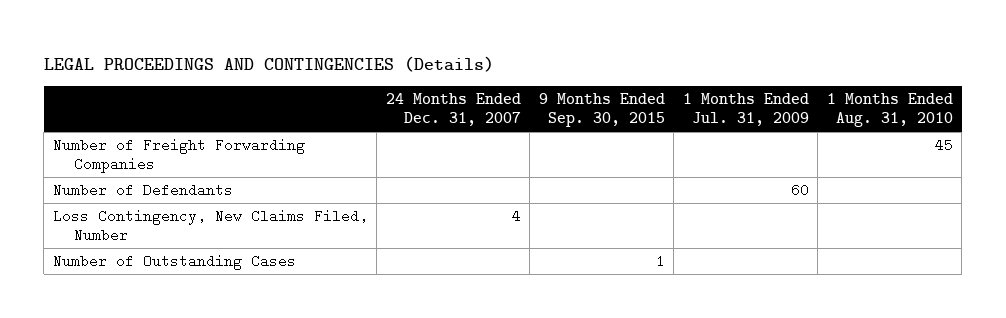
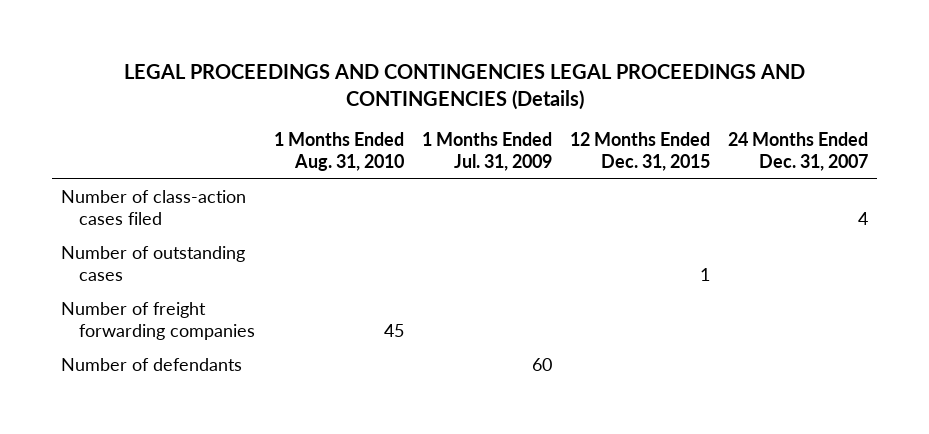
- LEGAL PROCEEDINGS AND CONTINGENCIES (Details)
+ LEGAL PROCEEDINGS AND CONTINGENCIES LEGAL PROCEEDINGS AND CONTINGENCIES (Details)
- | 24 Months Ended Dec. 31, 2007 | 9 Months Ended Sep. 30, 2015 | 1 Months Ended Jul. 31, 2009 | 1 Months Ended Aug. 31, 2010
+ | 1 Months Ended Aug. 31, 2010 | 1 Months Ended Jul. 31, 2009 | 12 Months Ended Dec. 31, 2015 | 24 Months Ended Dec. 31, 2007
- Number of Freight Forwarding Companies | | | | 45
- Number of Defendants | | | 60 |
- Loss Contingency, New Claims Filed, Number | 4 | | |
- Number of Outstanding Cases | | 1 | |
+ Number of class-action cases filed | | | | 4
+ Number of outstanding cases | | | 1 |
+ Number of freight forwarding companies | 45 | | |
+ Number of defendants | | 60 | |

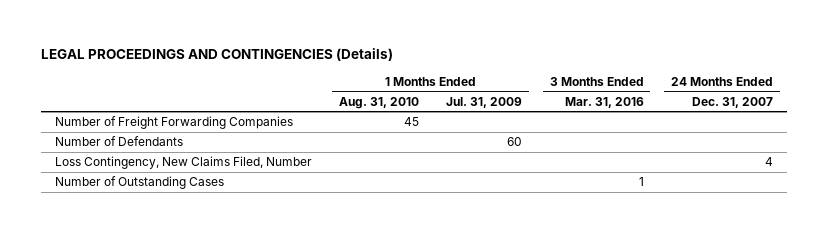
- LEGAL PROCEEDINGS AND CONTINGENCIES LEGAL PROCEEDINGS AND CONTINGENCIES (Details)
+ LEGAL PROCEEDINGS AND CONTINGENCIES (Details)
- | 1 Months Ended Aug. 31, 2010 | 1 Months Ended Jul. 31, 2009 | 12 Months Ended Dec. 31, 2015 | 24 Months Ended Dec. 31, 2007
+ | 1 Months Ended Aug. 31, 2010 | 1 Months Ended Jul. 31, 2009 | 3 Months Ended Mar. 31, 2016 | 24 Months Ended Dec. 31, 2007
- Number of class-action cases filed | | | | 4
- Number of outstanding cases | | | 1 |
- Number of freight forwarding companies | 45 | | |
- Number of defendants | | 60 | |
+ Number of Freight Forwarding Companies | 45 | | |
+ Number of Defendants | | 60 | |
+ Loss Contingency, New Claims Filed, Number | | | | 4
+ Number of Outstanding Cases | | | 1 |

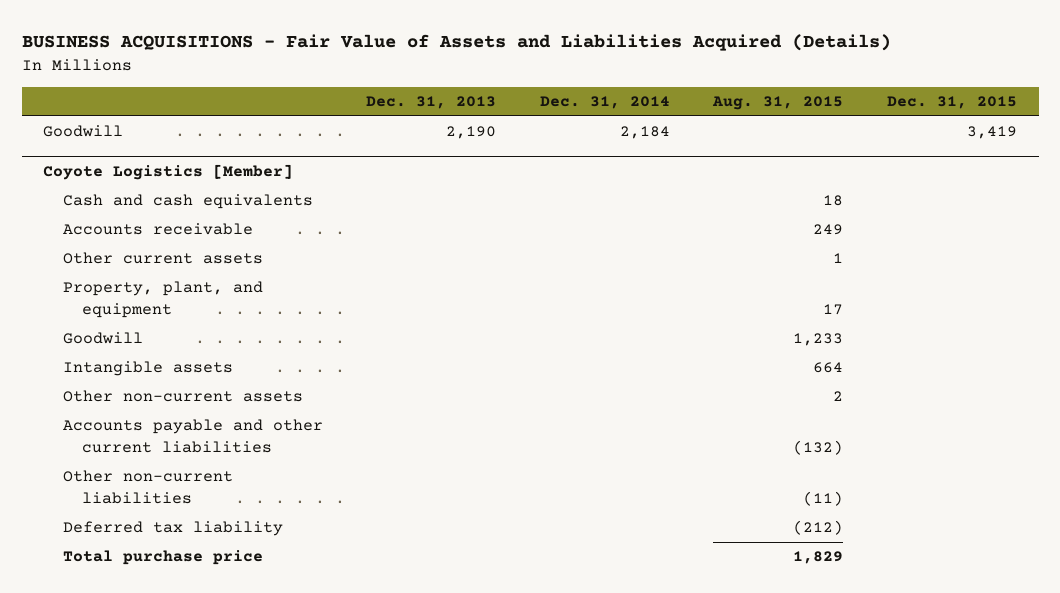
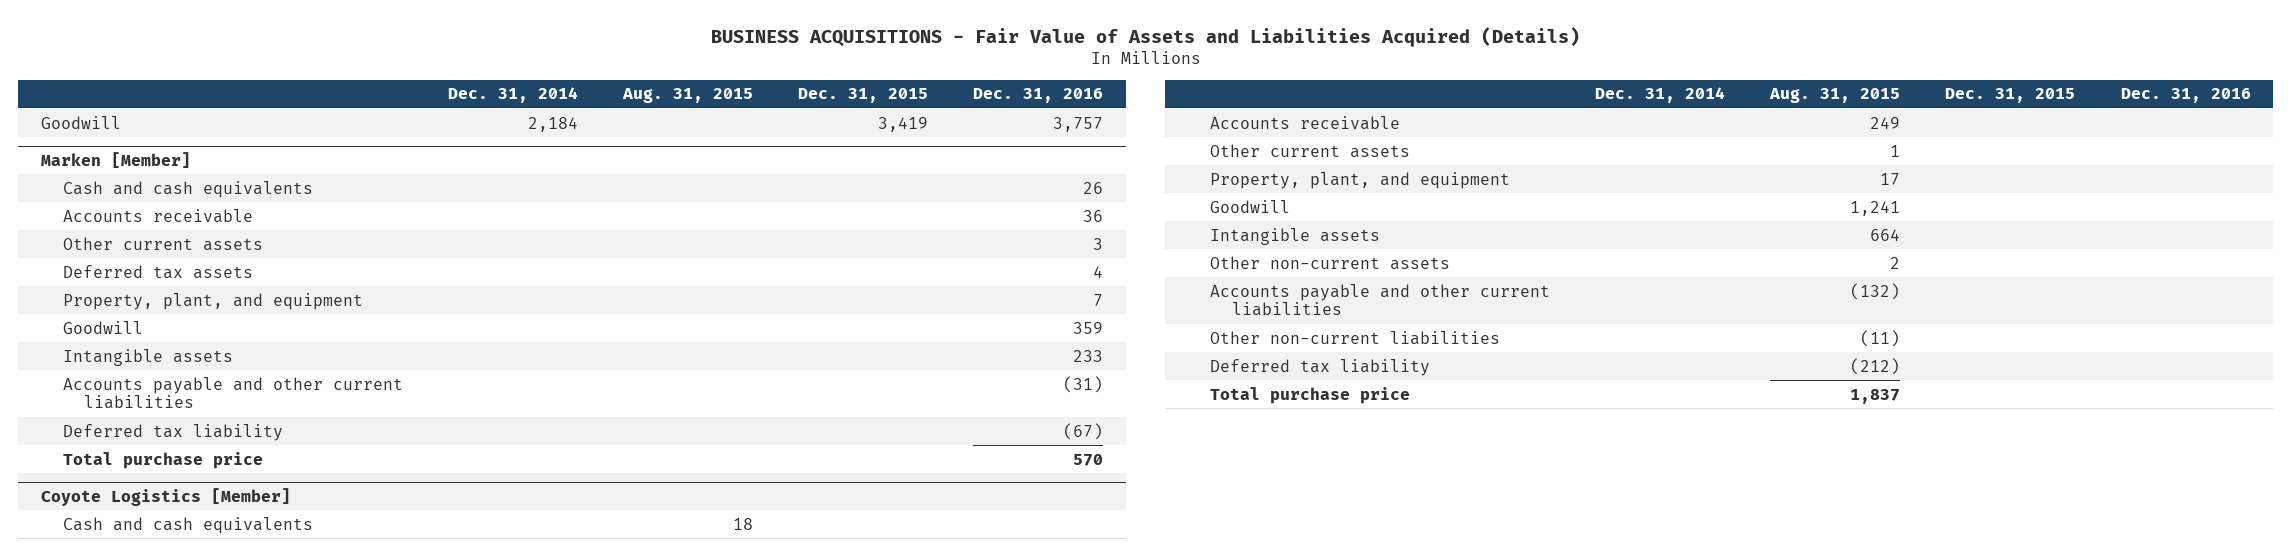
- | Dec. 31, 2013 | Dec. 31, 2014 | Aug. 31, 2015 | Dec. 31, 2015
+ | Dec. 31, 2014 | Aug. 31, 2015 | Dec. 31, 2015 | Dec. 31, 2016
+ Marken [Member]
+ Cash and cash equivalents | | | | 26
+ Accounts receivable | | | | 36
+ Other current assets | | | | 3
+ Deferred tax assets | | | | 4
+ Property, plant, and equipment | | | | 7
+ Goodwill | | | | 359
+ Intangible assets | | | | 233
+ Accounts payable and other current liabilities | | | | (31)
+ Deferred tax liability | | | | (67)
+ Total purchase price | | | | 570
@ Coyote Logistics [Member]
- Goodwill | | | 1,233 |
+ Goodwill | | 1,241 | |
- Total purchase price | | | 1,829 |
+ Total purchase price | | 1,837 | |

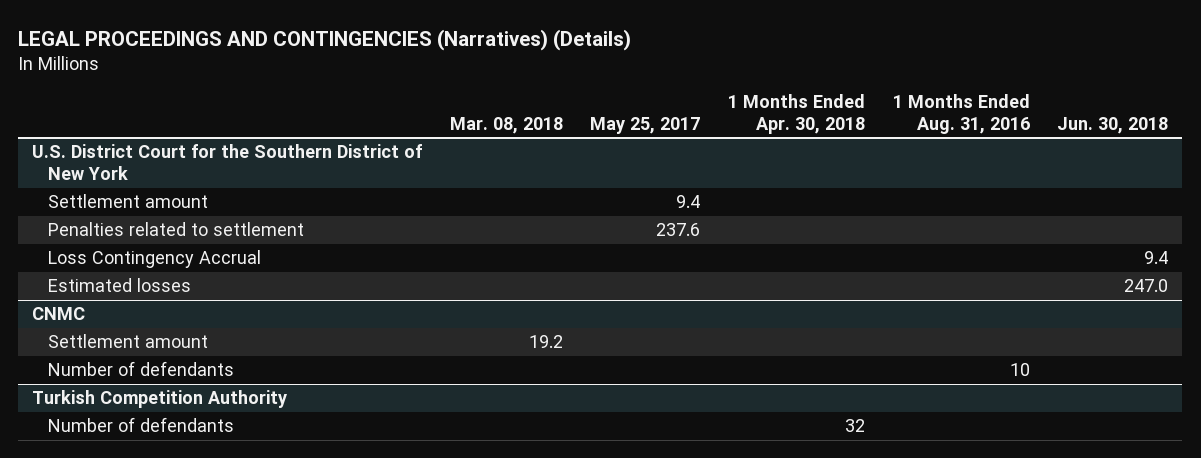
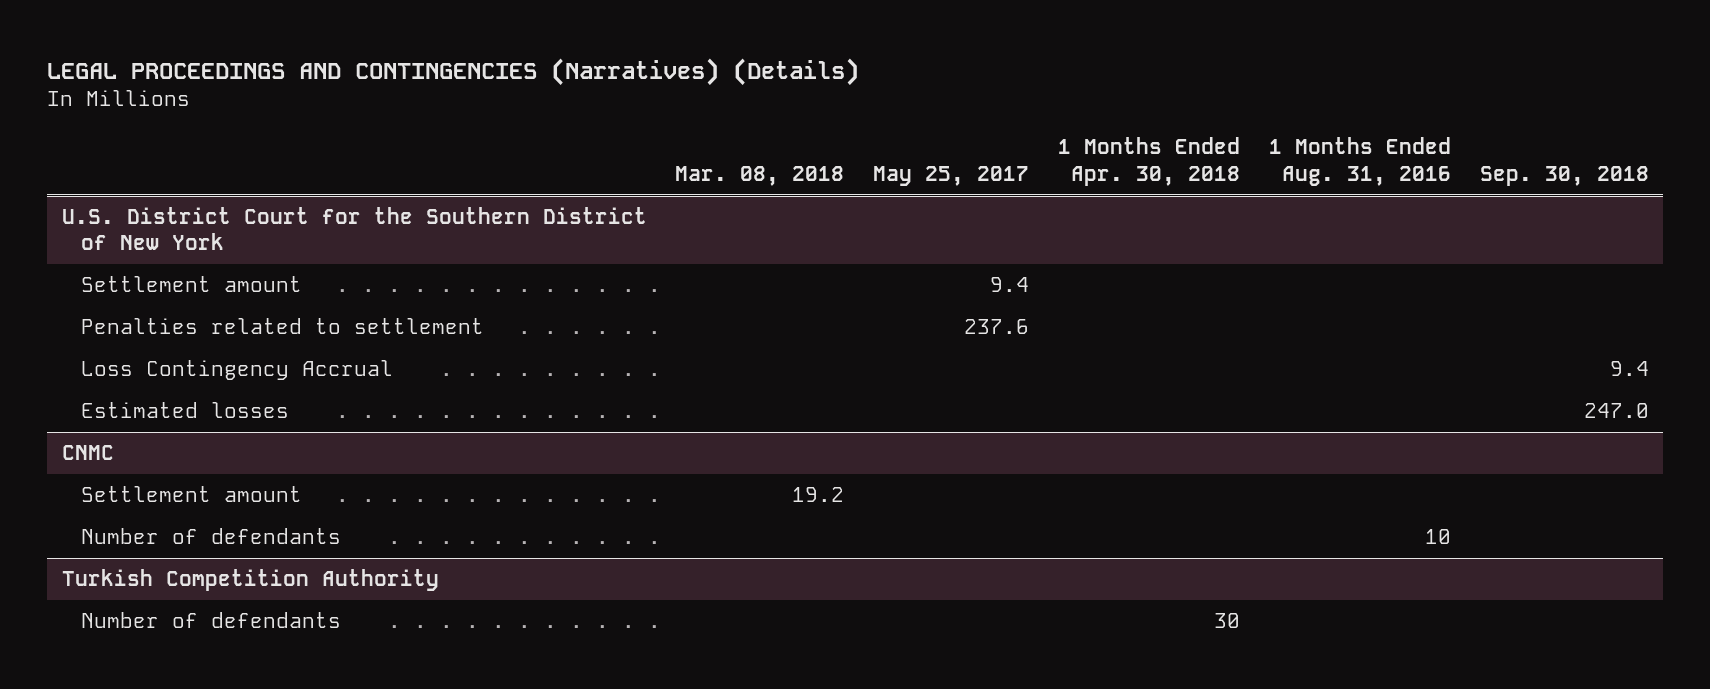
- | Mar. 08, 2018 | May 25, 2017 | 1 Months Ended Apr. 30, 2018 | 1 Months Ended Aug. 31, 2016 | Jun. 30, 2018
+ | Mar. 08, 2018 | May 25, 2017 | 1 Months Ended Apr. 30, 2018 | 1 Months Ended Aug. 31, 2016 | Sep. 30, 2018
@ Turkish Competition Authority
- Number of defendants | | | 32 | |
+ Number of defendants | | | 30 | |

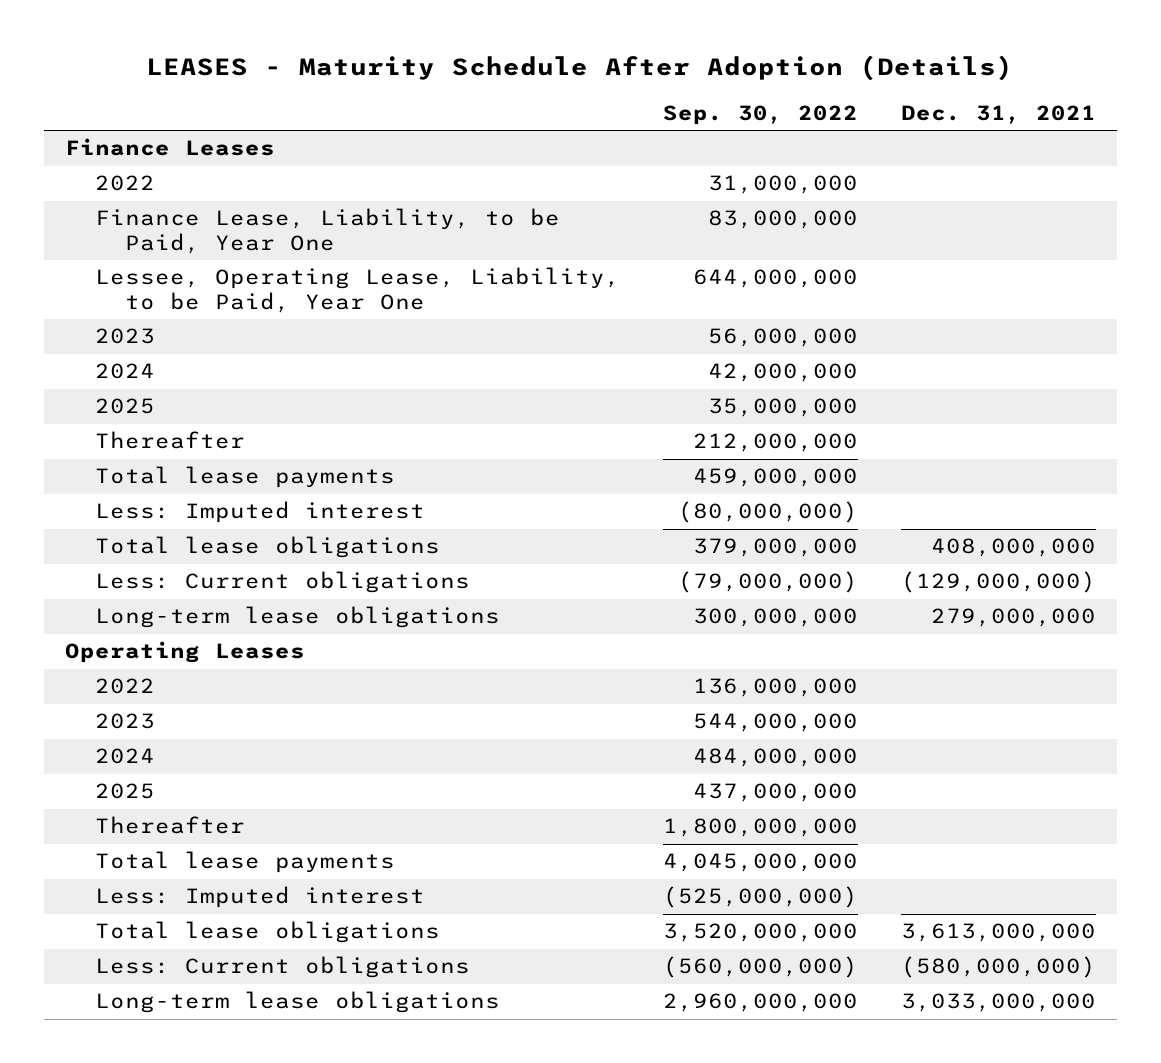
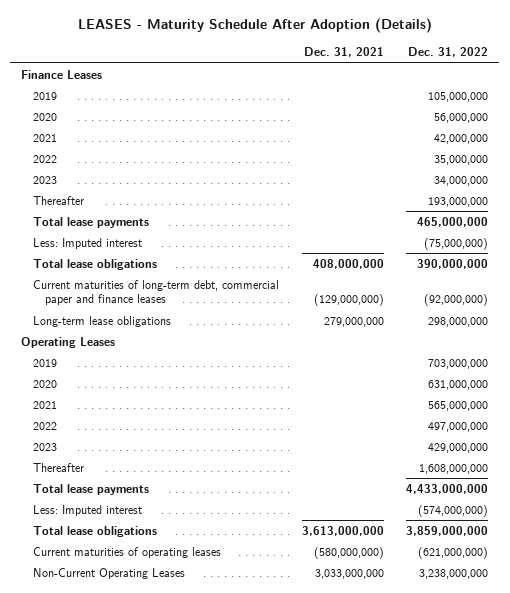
- | Sep. 30, 2022 | Dec. 31, 2021
+ | Dec. 31, 2021 | Dec. 31, 2022
+ 2019 | | 105,000,000
+ 2020 | | 56,000,000
+ 2021 | | 42,000,000
- Finance Lease, Liability, to be Paid, Year One | 83,000,000 |
- Lessee, Operating Lease, Liability, to be Paid, Year One | 644,000,000 |
- 2024 | 42,000,000 |
- 2025 | 35,000,000 |
- Less: Current obligations | (79,000,000) | (129,000,000)
+ Current maturities of long-term debt, commercial paper and finance leases | (129,000,000) | (92,000,000)
+ 2019 | | 703,000,000
+ 2020 | | 631,000,000
+ 2021 | | 565,000,000
- 2024 | 484,000,000 |
- 2025 | 437,000,000 |
- Less: Current obligations | (560,000,000) | (580,000,000)
- Long-term lease obligations | 2,960,000,000 | 3,033,000,000
+ Current maturities of operating leases | (580,000,000) | (621,000,000)
+ Non-Current Operating Leases | 3,033,000,000 | 3,238,000,000

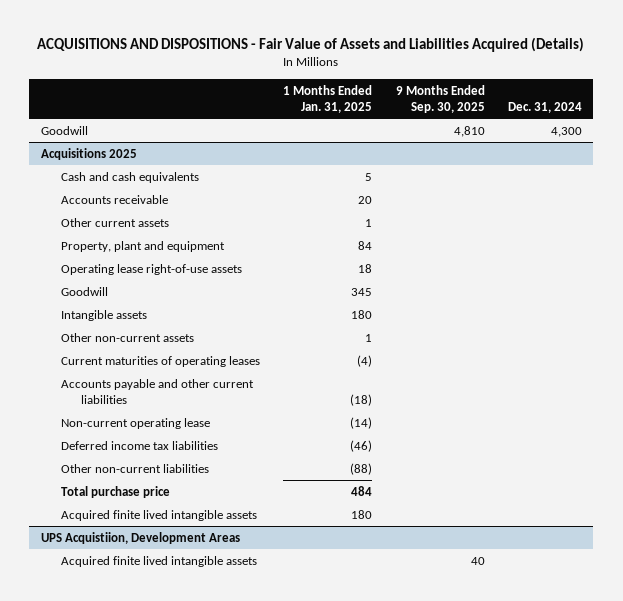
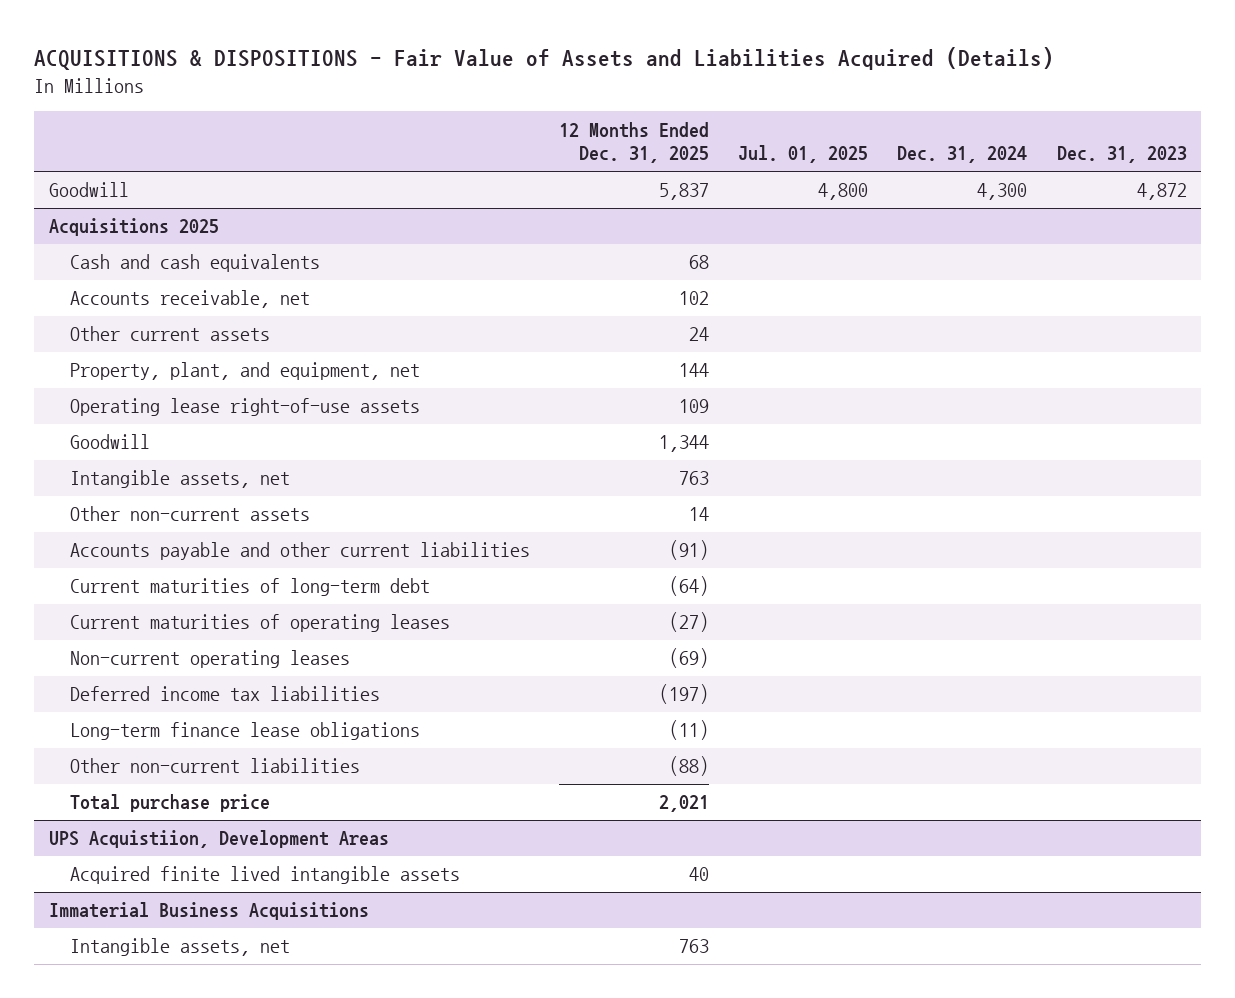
- ACQUISITIONS AND DISPOSITIONS - Fair Value of Assets and Liabilities Acquired (Details)
+ ACQUISITIONS & DISPOSITIONS - Fair Value of Assets and Liabilities Acquired (Details)
- | 1 Months Ended Jan. 31, 2025 | 9 Months Ended Sep. 30, 2025 | Dec. 31, 2024
+ | 12 Months Ended Dec. 31, 2025 | Jul. 01, 2025 | Dec. 31, 2024 | Dec. 31, 2023
@ Acquisitions 2025
- Accounts receivable | 20 | |
+ Accounts receivable, net | 102 | | |
- Property, plant and equipment | 84 | |
+ Property, plant, and equipment, net | 144 | | |
- Intangible assets | 180 | |
+ Intangible assets, net | 763 | | |
- Non-current operating lease | (14) | |
+ Current maturities of long-term debt | (64) | | |
moved down: Current maturities of operating leases | (27) | | |
+ Non-current operating leases | (69) | | |
+ Long-term finance lease obligations | (11) | | |
- Acquired finite lived intangible assets | 180 | |
+ Immaterial Business Acquisitions
+ Intangible assets, net | 763 | | |

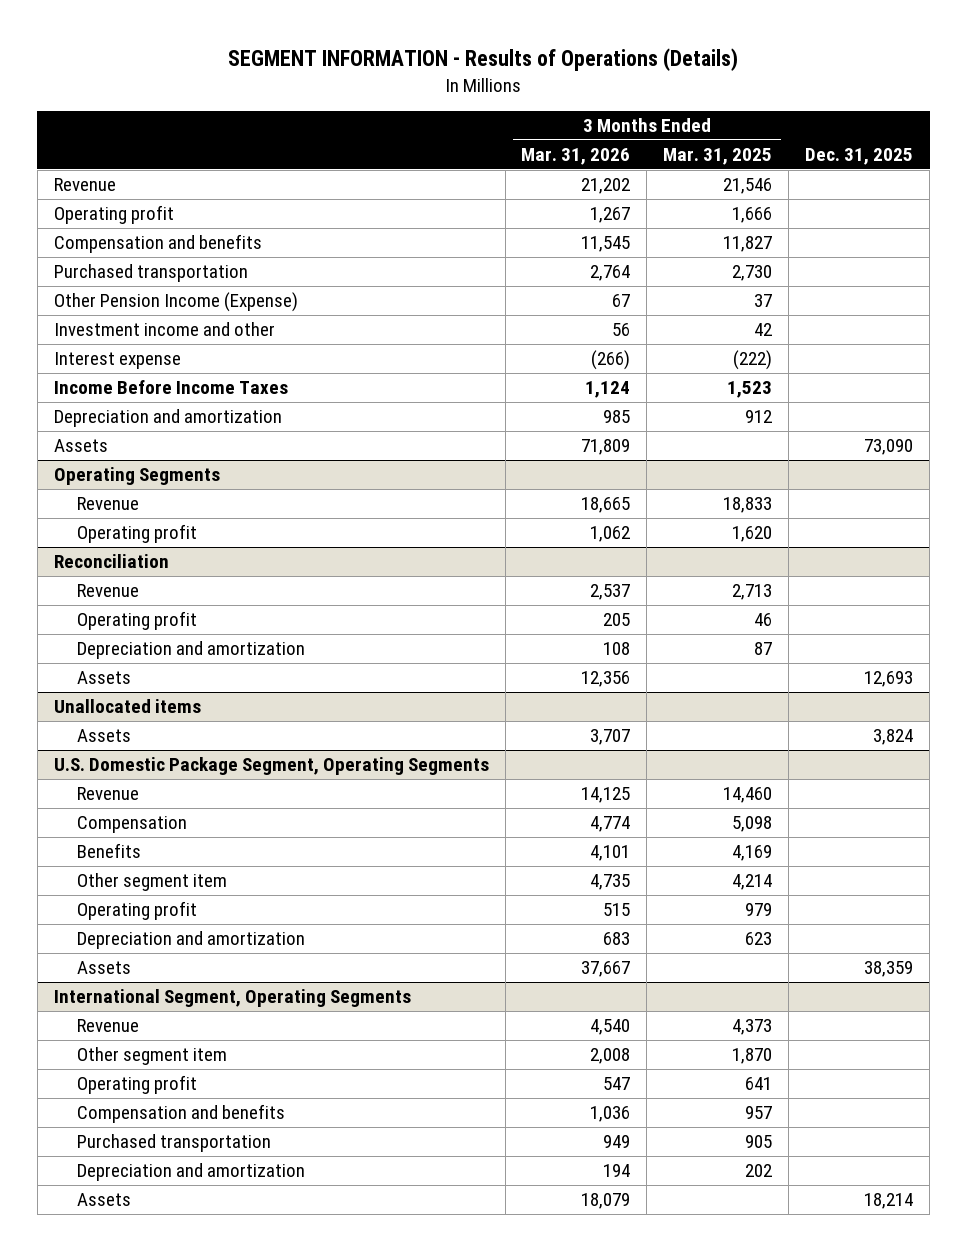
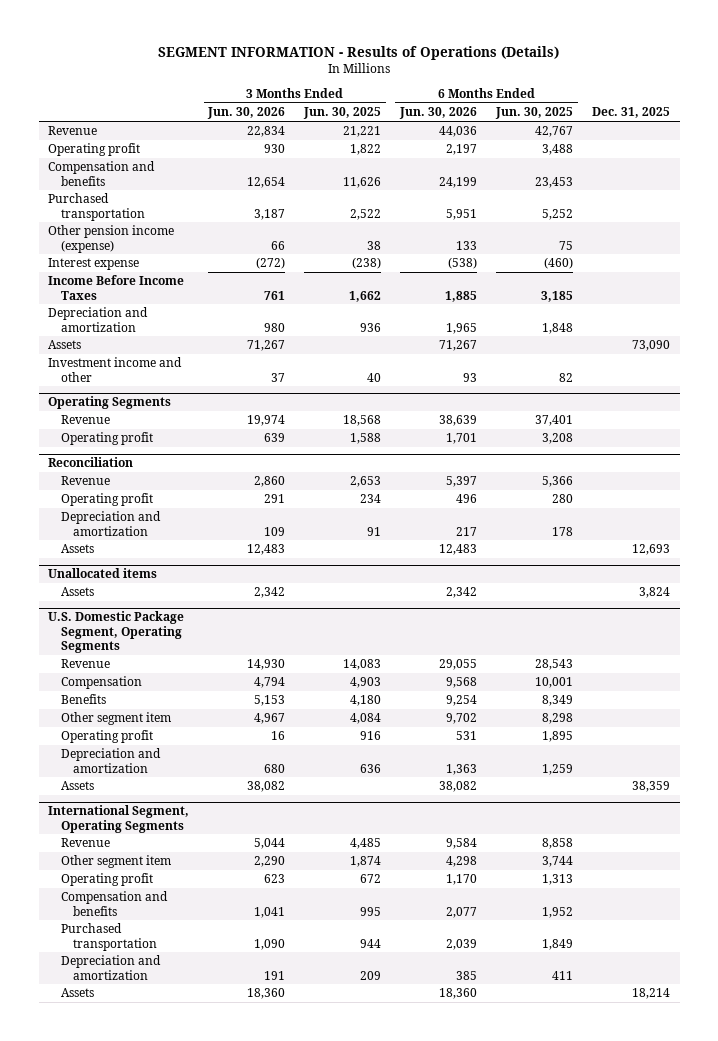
- | 3 Months Ended Mar. 31, 2026 | 3 Months Ended Mar. 31, 2025 | Dec. 31, 2025
+ | 3 Months Ended Jun. 30, 2026 | 3 Months Ended Jun. 30, 2025 | 6 Months Ended Jun. 30, 2026 | 6 Months Ended Jun. 30, 2025 | Dec. 31, 2025
- Other Pension Income (Expense) | 67 | 37 |
+ Other pension income (expense) | 66 | 38 | 133 | 75 |
moved down: Investment income and other | 37 | 40 | 93 | 82 |

